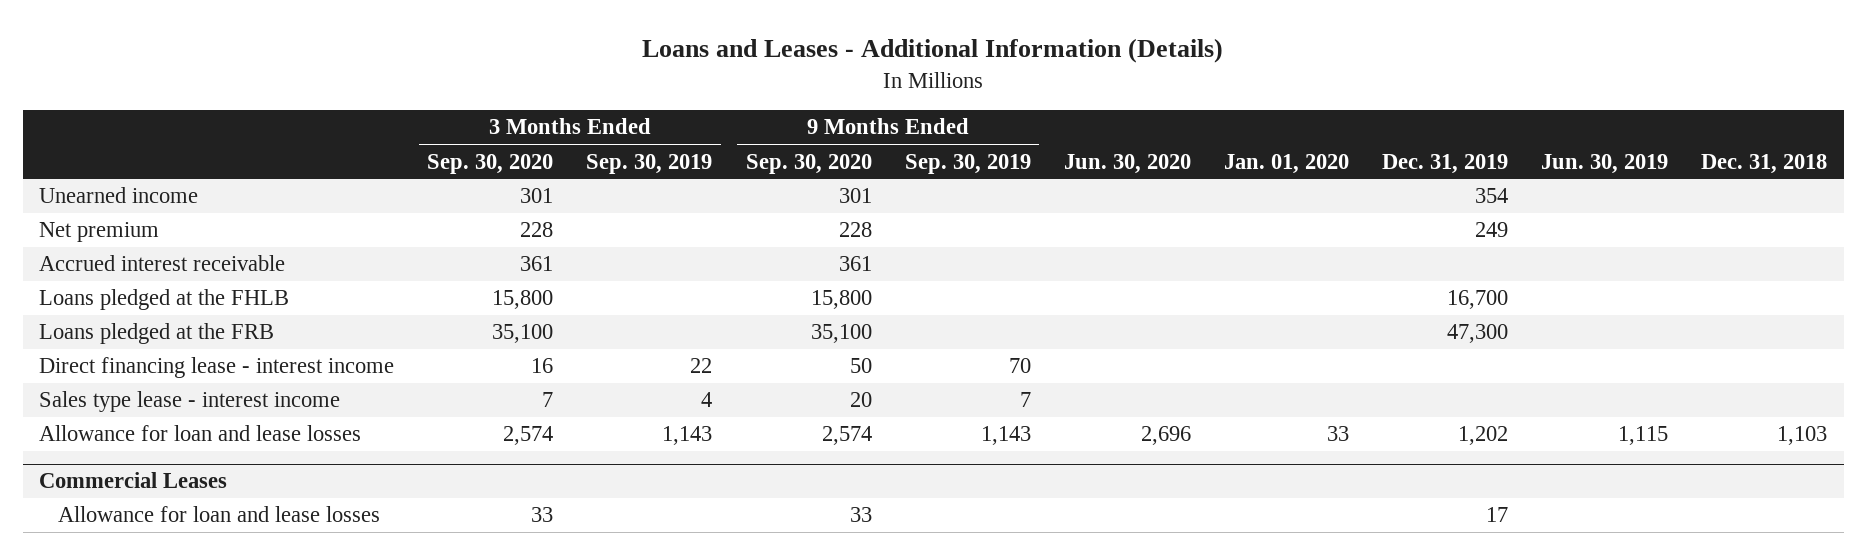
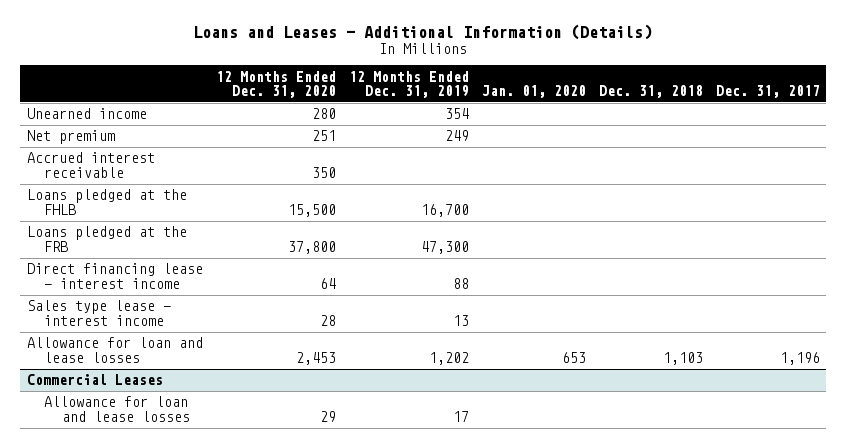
- | 3 Months Ended Sep. 30, 2020 | 3 Months Ended Sep. 30, 2019 | 9 Months Ended Sep. 30, 2020 | 9 Months Ended Sep. 30, 2019 | Jun. 30, 2020 | Jan. 01, 2020 | Dec. 31, 2019 | Jun. 30, 2019 | Dec. 31, 2018
+ | 12 Months Ended Dec. 31, 2020 | 12 Months Ended Dec. 31, 2019 | Jan. 01, 2020 | Dec. 31, 2018 | Dec. 31, 2017
- Allowance for loan and lease losses | 2,574 | 1,143 | 2,574 | 1,143 | 2,696 | 33 | 1,202 | 1,115 | 1,103
+ Allowance for loan and lease losses | 2,453 | 1,202 | 653 | 1,103 | 1,196

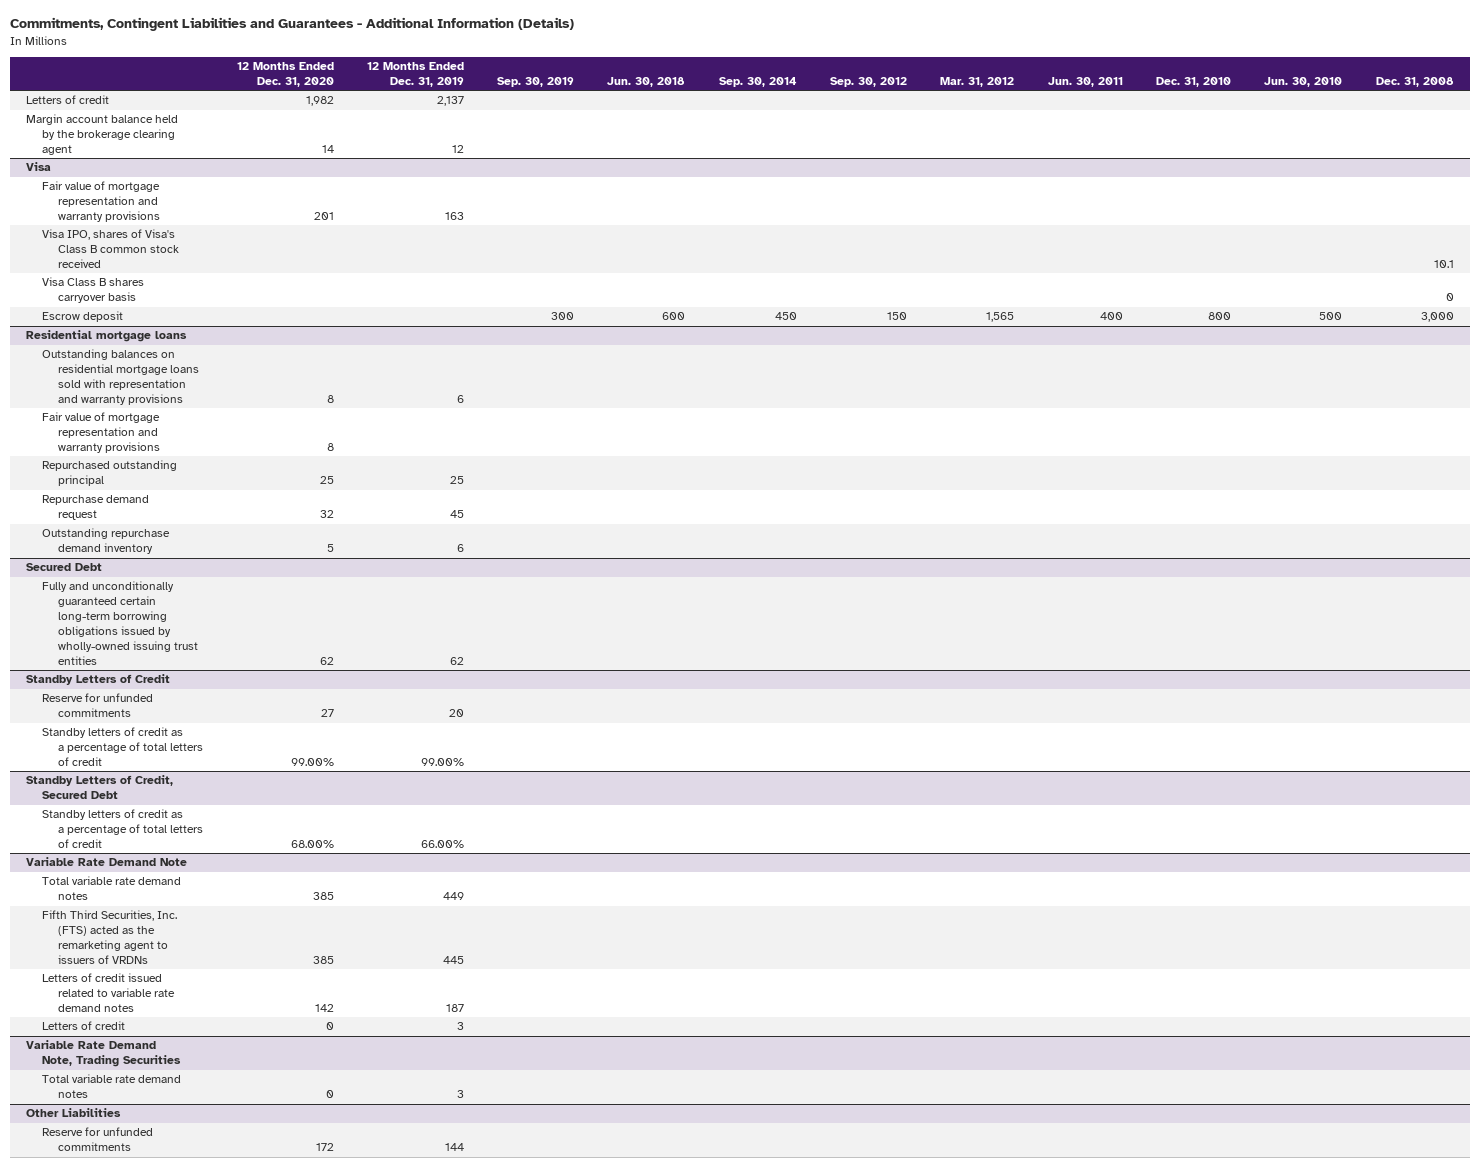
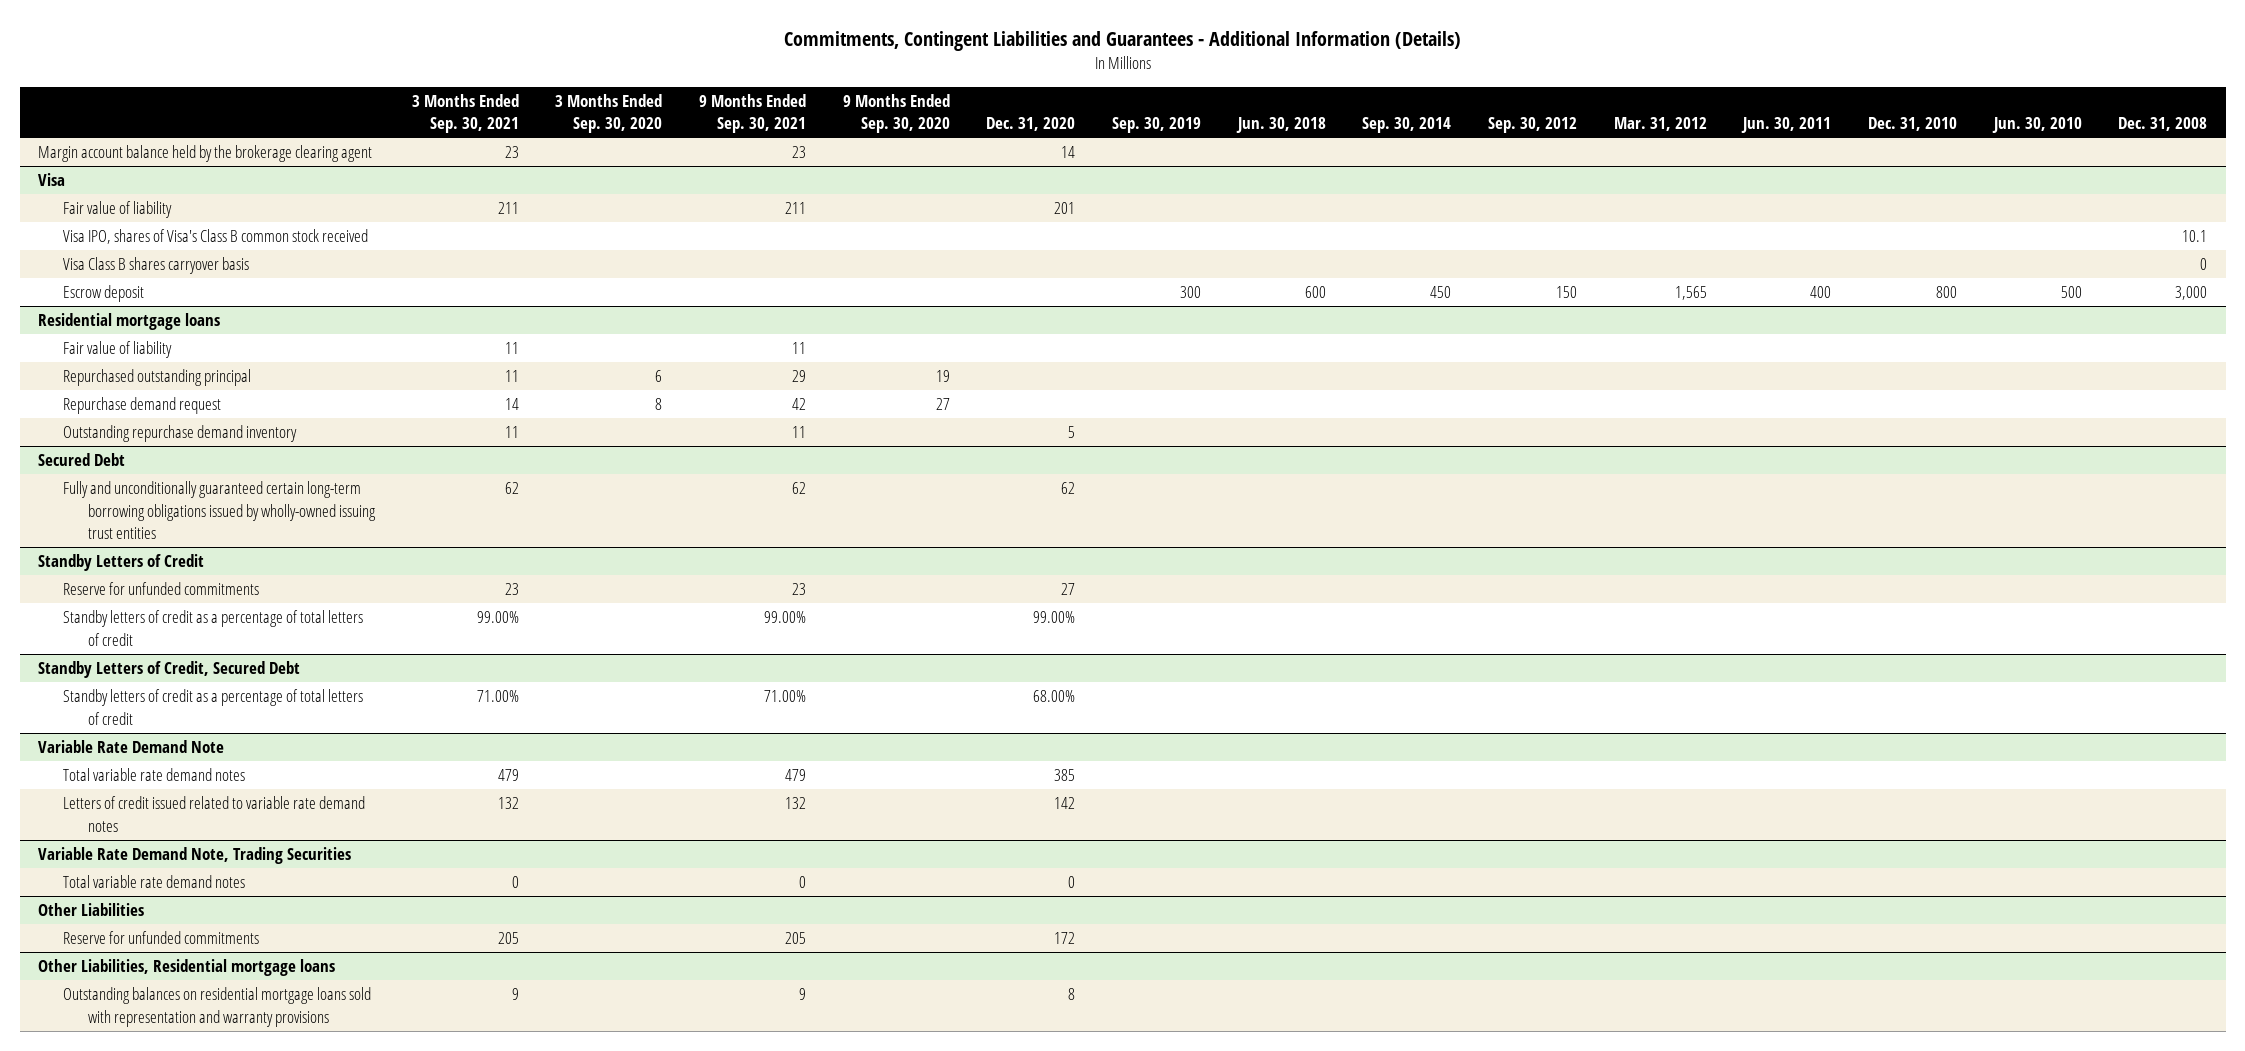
- | 12 Months Ended Dec. 31, 2020 | 12 Months Ended Dec. 31, 2019 | Sep. 30, 2019 | Jun. 30, 2018 | Sep. 30, 2014 | Sep. 30, 2012 | Mar. 31, 2012 | Jun. 30, 2011 | Dec. 31, 2010 | Jun. 30, 2010 | Dec. 31, 2008
+ | 3 Months Ended Sep. 30, 2021 | 3 Months Ended Sep. 30, 2020 | 9 Months Ended Sep. 30, 2021 | 9 Months Ended Sep. 30, 2020 | Dec. 31, 2020 | Sep. 30, 2019 | Jun. 30, 2018 | Sep. 30, 2014 | Sep. 30, 2012 | Mar. 31, 2012 | Jun. 30, 2011 | Dec. 31, 2010 | Jun. 30, 2010 | Dec. 31, 2008
- Letters of credit | 1,982 | 2,137 | | | | | | | | |
@ Visa
- Fair value of mortgage representation and warranty provisions | 201 | 163 | | | | | | | | |
+ Fair value of liability | 211 | | 211 | | 201 | | | | | | | | |
@ Residential mortgage loans
- Outstanding balances on residential mortgage loans sold with representation and warranty provisions | 8 | 6 | | | | | | | | |
- Fair value of mortgage representation and warranty provisions | 8 | | | | | | | | | |
+ Fair value of liability | 11 | | 11 | | | | | | | | | | |
@ Variable Rate Demand Note
- Fifth Third Securities, Inc. (FTS) acted as the remarketing agent to issuers of VRDNs | 385 | 445 | | | | | | | | |
- Letters of credit | 0 | 3 | | | | | | | | |
+ Other Liabilities, Residential mortgage loans
+ Outstanding balances on residential mortgage loans sold with representation and warranty provisions | 9 | | 9 | | 8 | | | | | | | | |

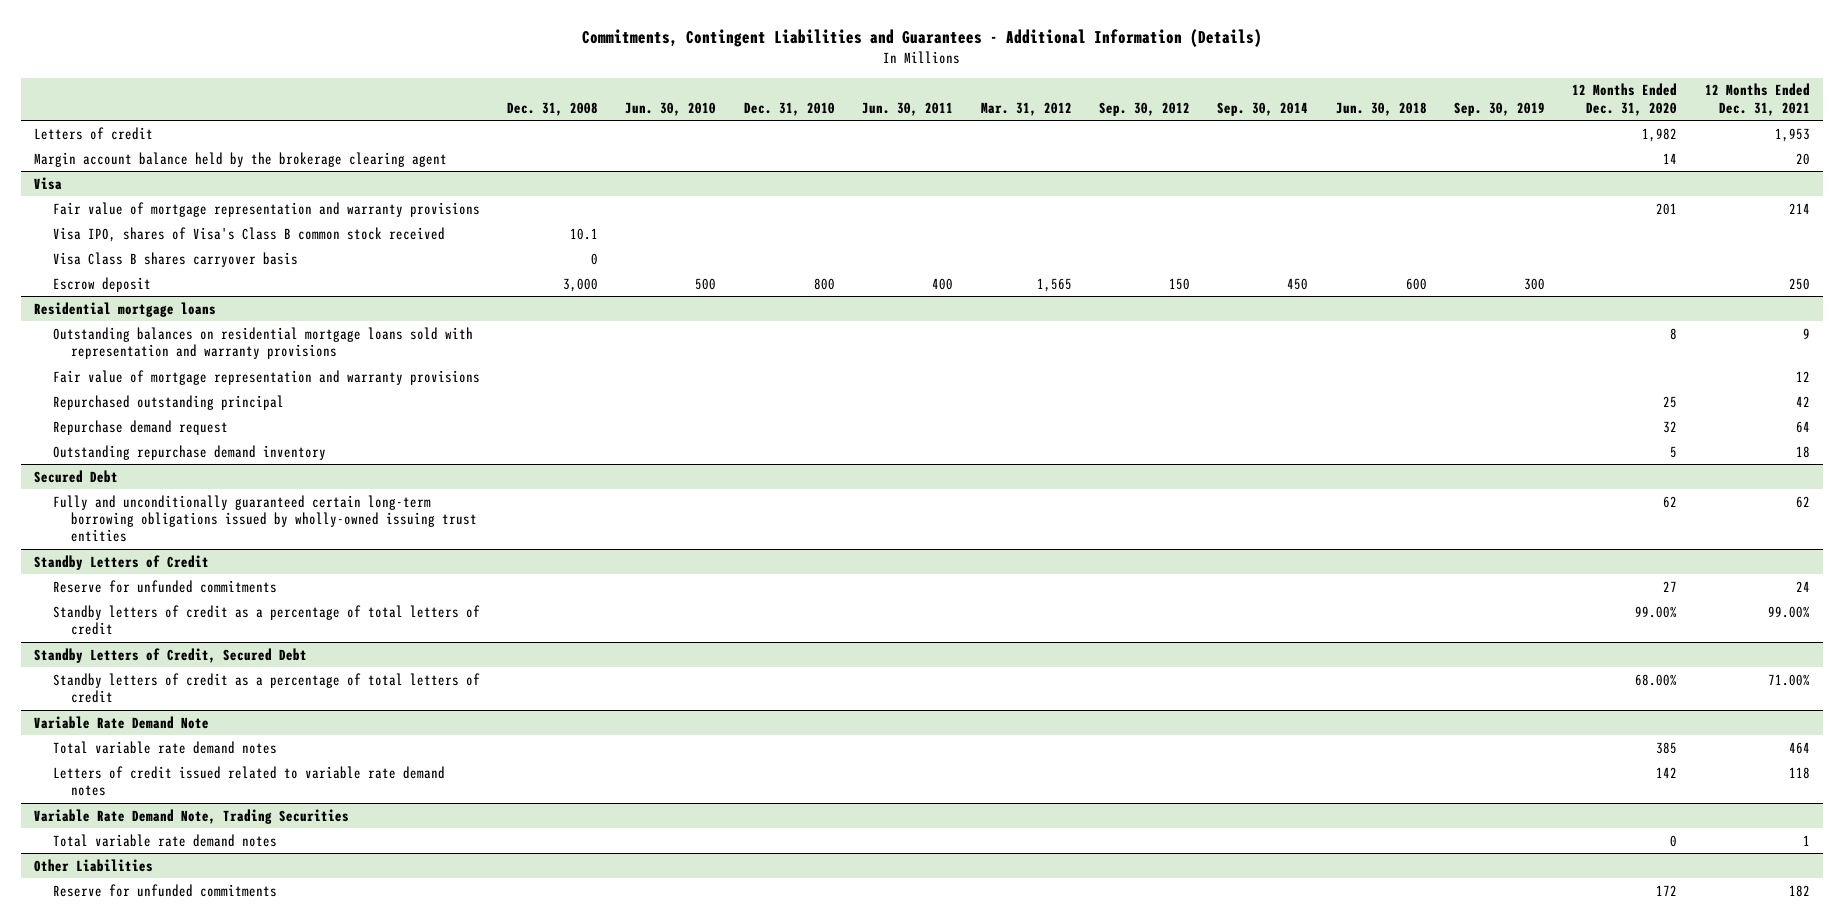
- | 3 Months Ended Sep. 30, 2021 | 3 Months Ended Sep. 30, 2020 | 9 Months Ended Sep. 30, 2021 | 9 Months Ended Sep. 30, 2020 | Dec. 31, 2020 | Sep. 30, 2019 | Jun. 30, 2018 | Sep. 30, 2014 | Sep. 30, 2012 | Mar. 31, 2012 | Jun. 30, 2011 | Dec. 31, 2010 | Jun. 30, 2010 | Dec. 31, 2008
+ | Dec. 31, 2008 | Jun. 30, 2010 | Dec. 31, 2010 | Jun. 30, 2011 | Mar. 31, 2012 | Sep. 30, 2012 | Sep. 30, 2014 | Jun. 30, 2018 | Sep. 30, 2019 | 12 Months Ended Dec. 31, 2020 | 12 Months Ended Dec. 31, 2021
+ Letters of credit | | | | | | | | | | 1,982 | 1,953
@ Visa
- Fair value of liability | 211 | | 211 | | 201 | | | | | | | | |
+ Fair value of mortgage representation and warranty provisions | | | | | | | | | | 201 | 214
@ Residential mortgage loans
- Fair value of liability | 11 | | 11 | | | | | | | | | | |
+ Outstanding balances on residential mortgage loans sold with representation and warranty provisions | | | | | | | | | | 8 | 9
+ Fair value of mortgage representation and warranty provisions | | | | | | | | | | | 12
- Other Liabilities, Residential mortgage loans
- Outstanding balances on residential mortgage loans sold with representation and warranty provisions | 9 | | 9 | | 8 | | | | | | | | |

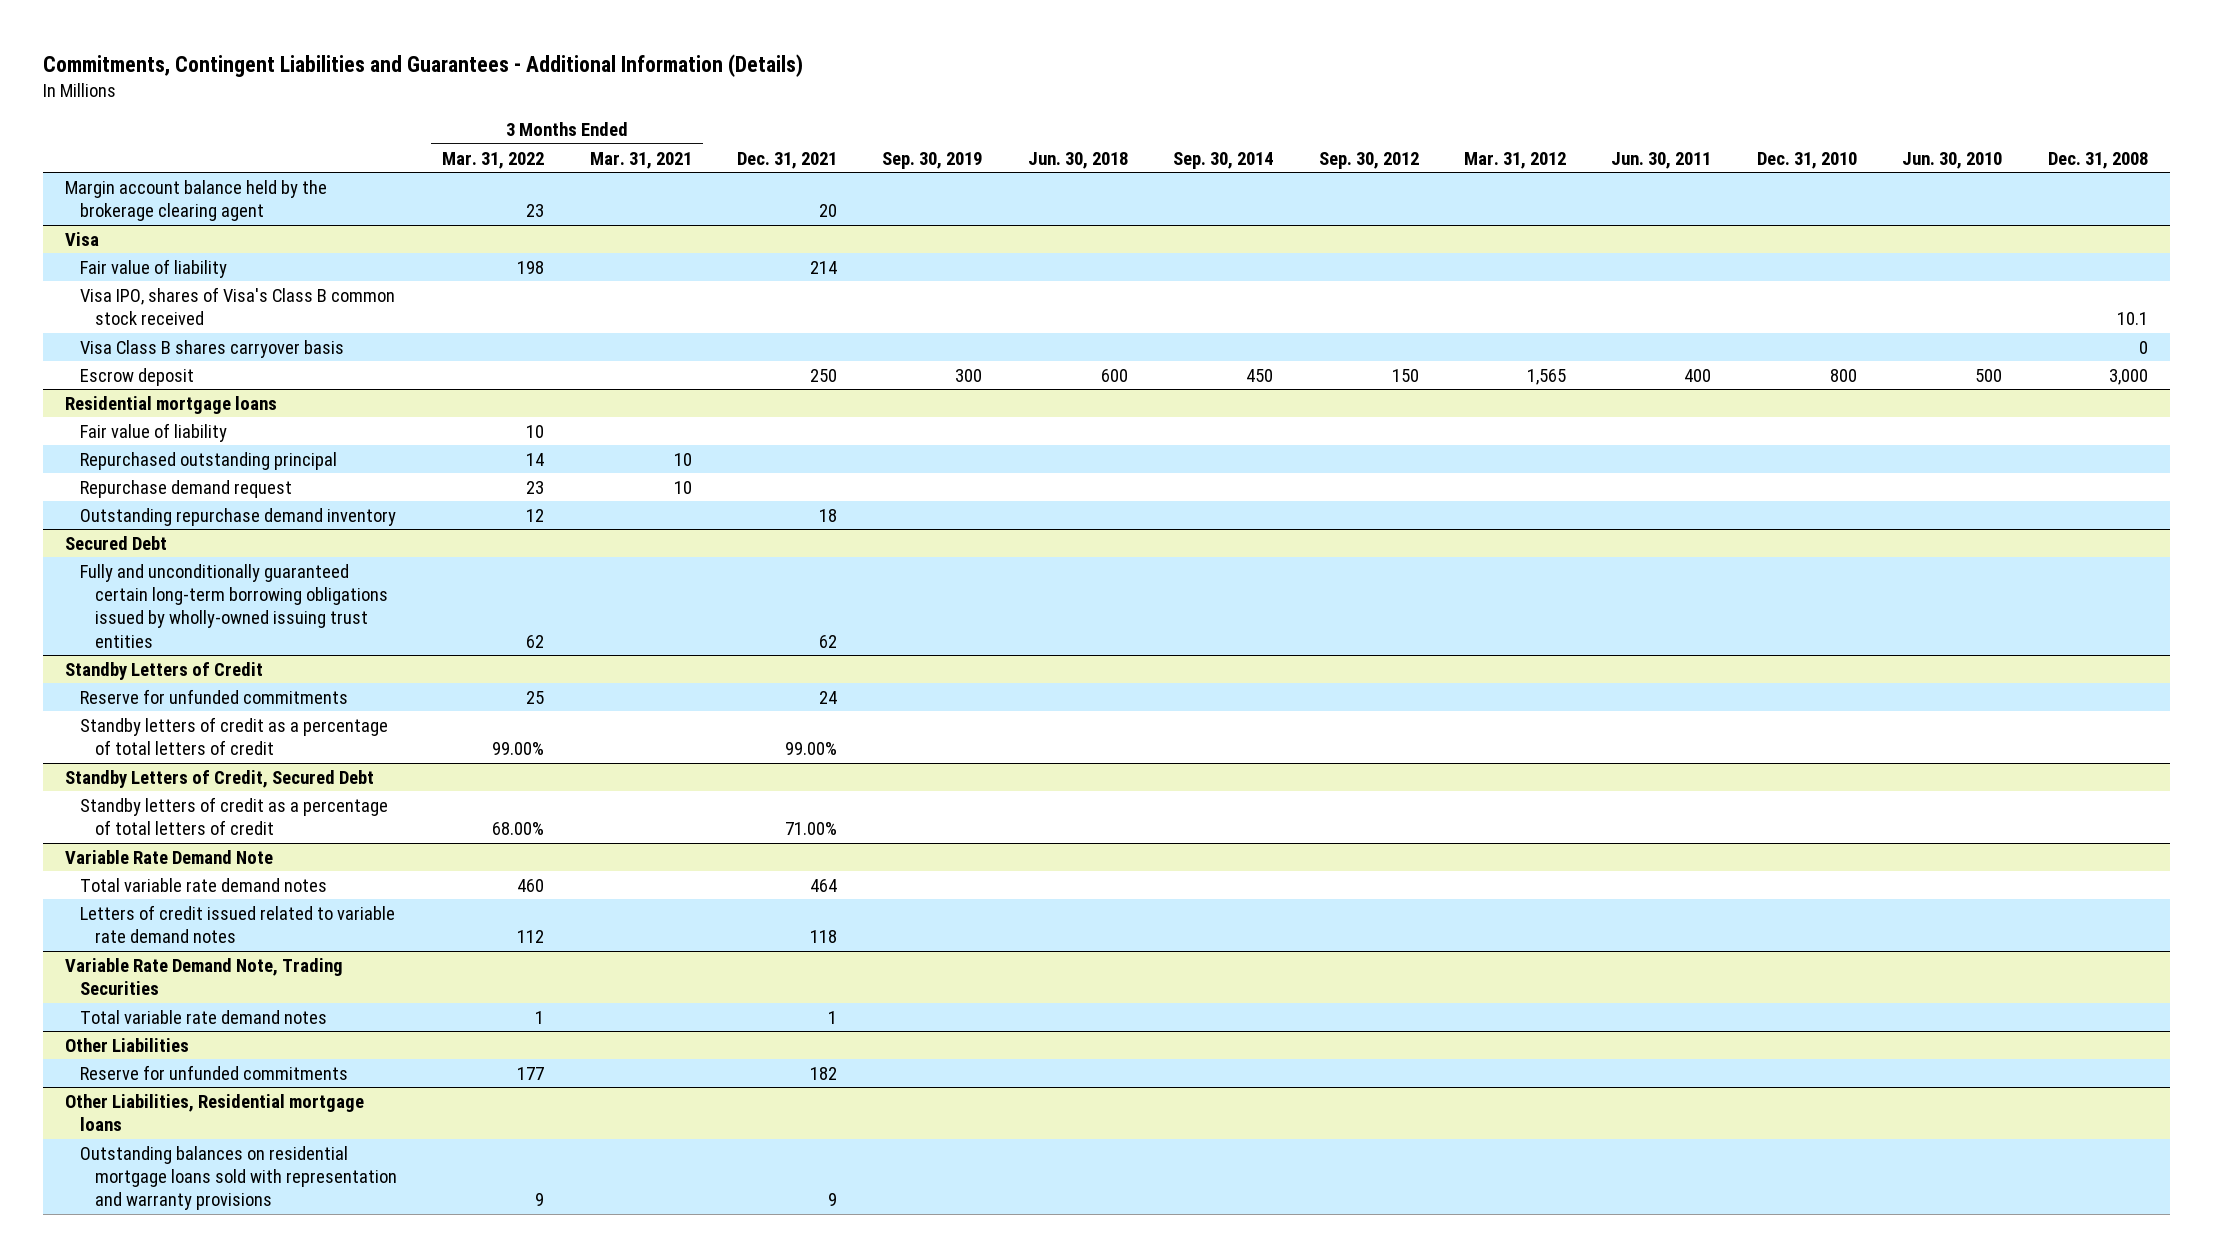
- | Dec. 31, 2008 | Jun. 30, 2010 | Dec. 31, 2010 | Jun. 30, 2011 | Mar. 31, 2012 | Sep. 30, 2012 | Sep. 30, 2014 | Jun. 30, 2018 | Sep. 30, 2019 | 12 Months Ended Dec. 31, 2020 | 12 Months Ended Dec. 31, 2021
+ | 3 Months Ended Mar. 31, 2022 | 3 Months Ended Mar. 31, 2021 | Dec. 31, 2021 | Sep. 30, 2019 | Jun. 30, 2018 | Sep. 30, 2014 | Sep. 30, 2012 | Mar. 31, 2012 | Jun. 30, 2011 | Dec. 31, 2010 | Jun. 30, 2010 | Dec. 31, 2008
- Letters of credit | | | | | | | | | | 1,982 | 1,953
@ Visa
- Fair value of mortgage representation and warranty provisions | | | | | | | | | | 201 | 214
+ Fair value of liability | 198 | | 214 | | | | | | | | |
@ Residential mortgage loans
- Outstanding balances on residential mortgage loans sold with representation and warranty provisions | | | | | | | | | | 8 | 9
- Fair value of mortgage representation and warranty provisions | | | | | | | | | | | 12
+ Fair value of liability | 10 | | | | | | | | | | |
+ Other Liabilities, Residential mortgage loans
+ Outstanding balances on residential mortgage loans sold with representation and warranty provisions | 9 | | 9 | | | | | | | | |

